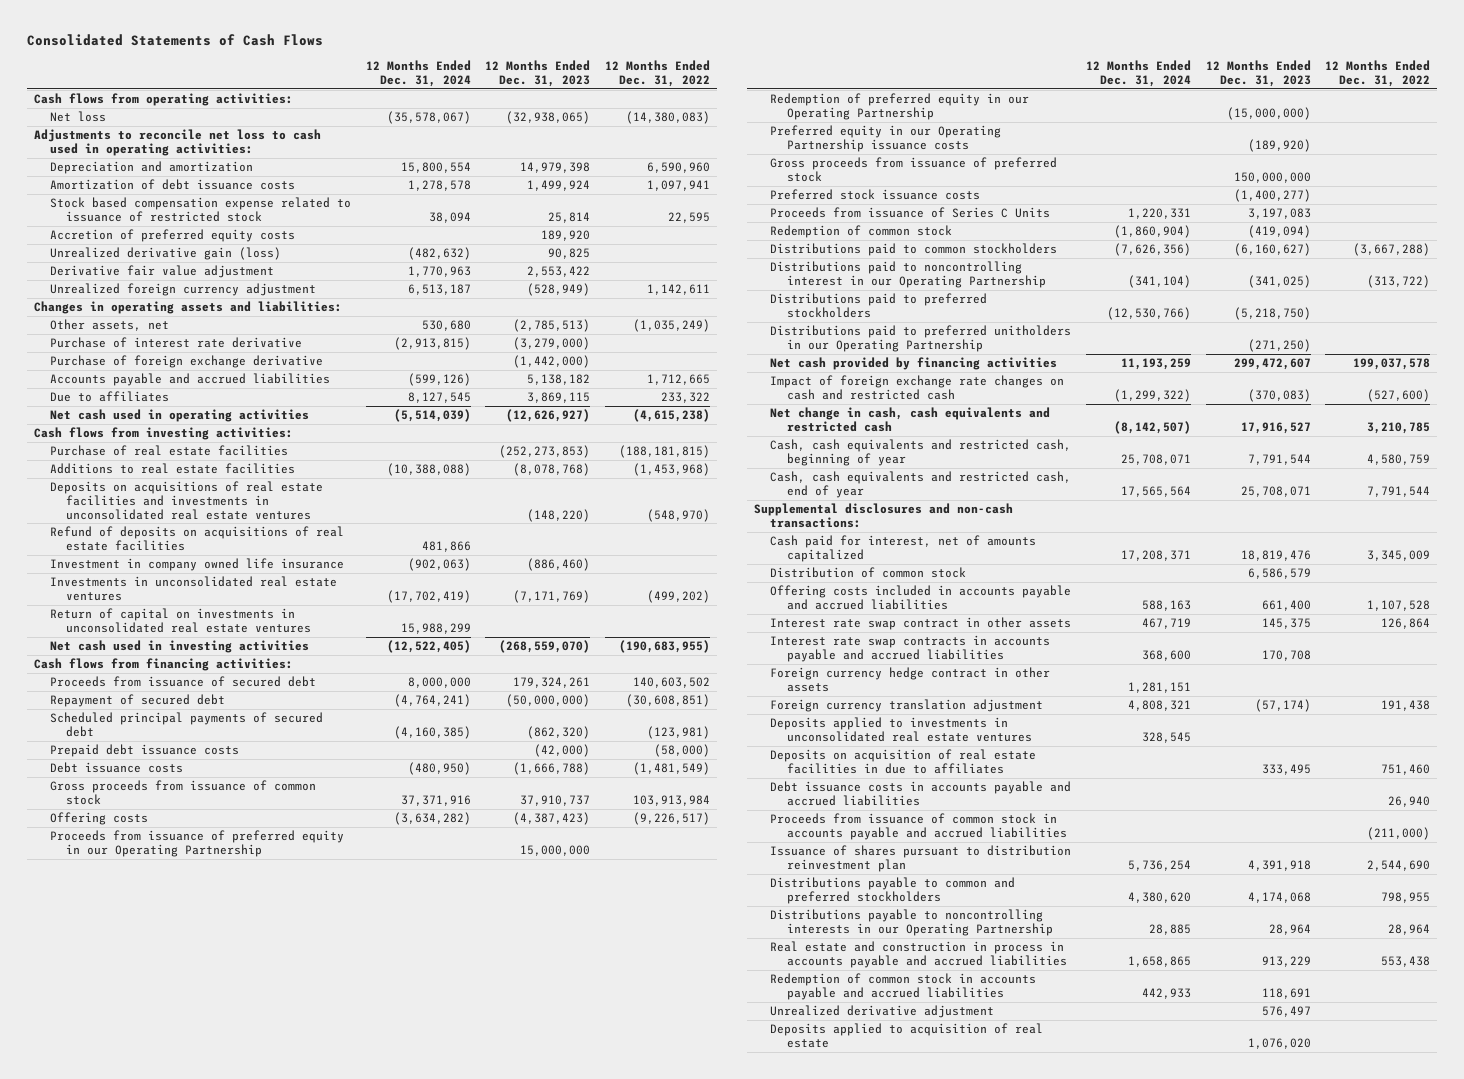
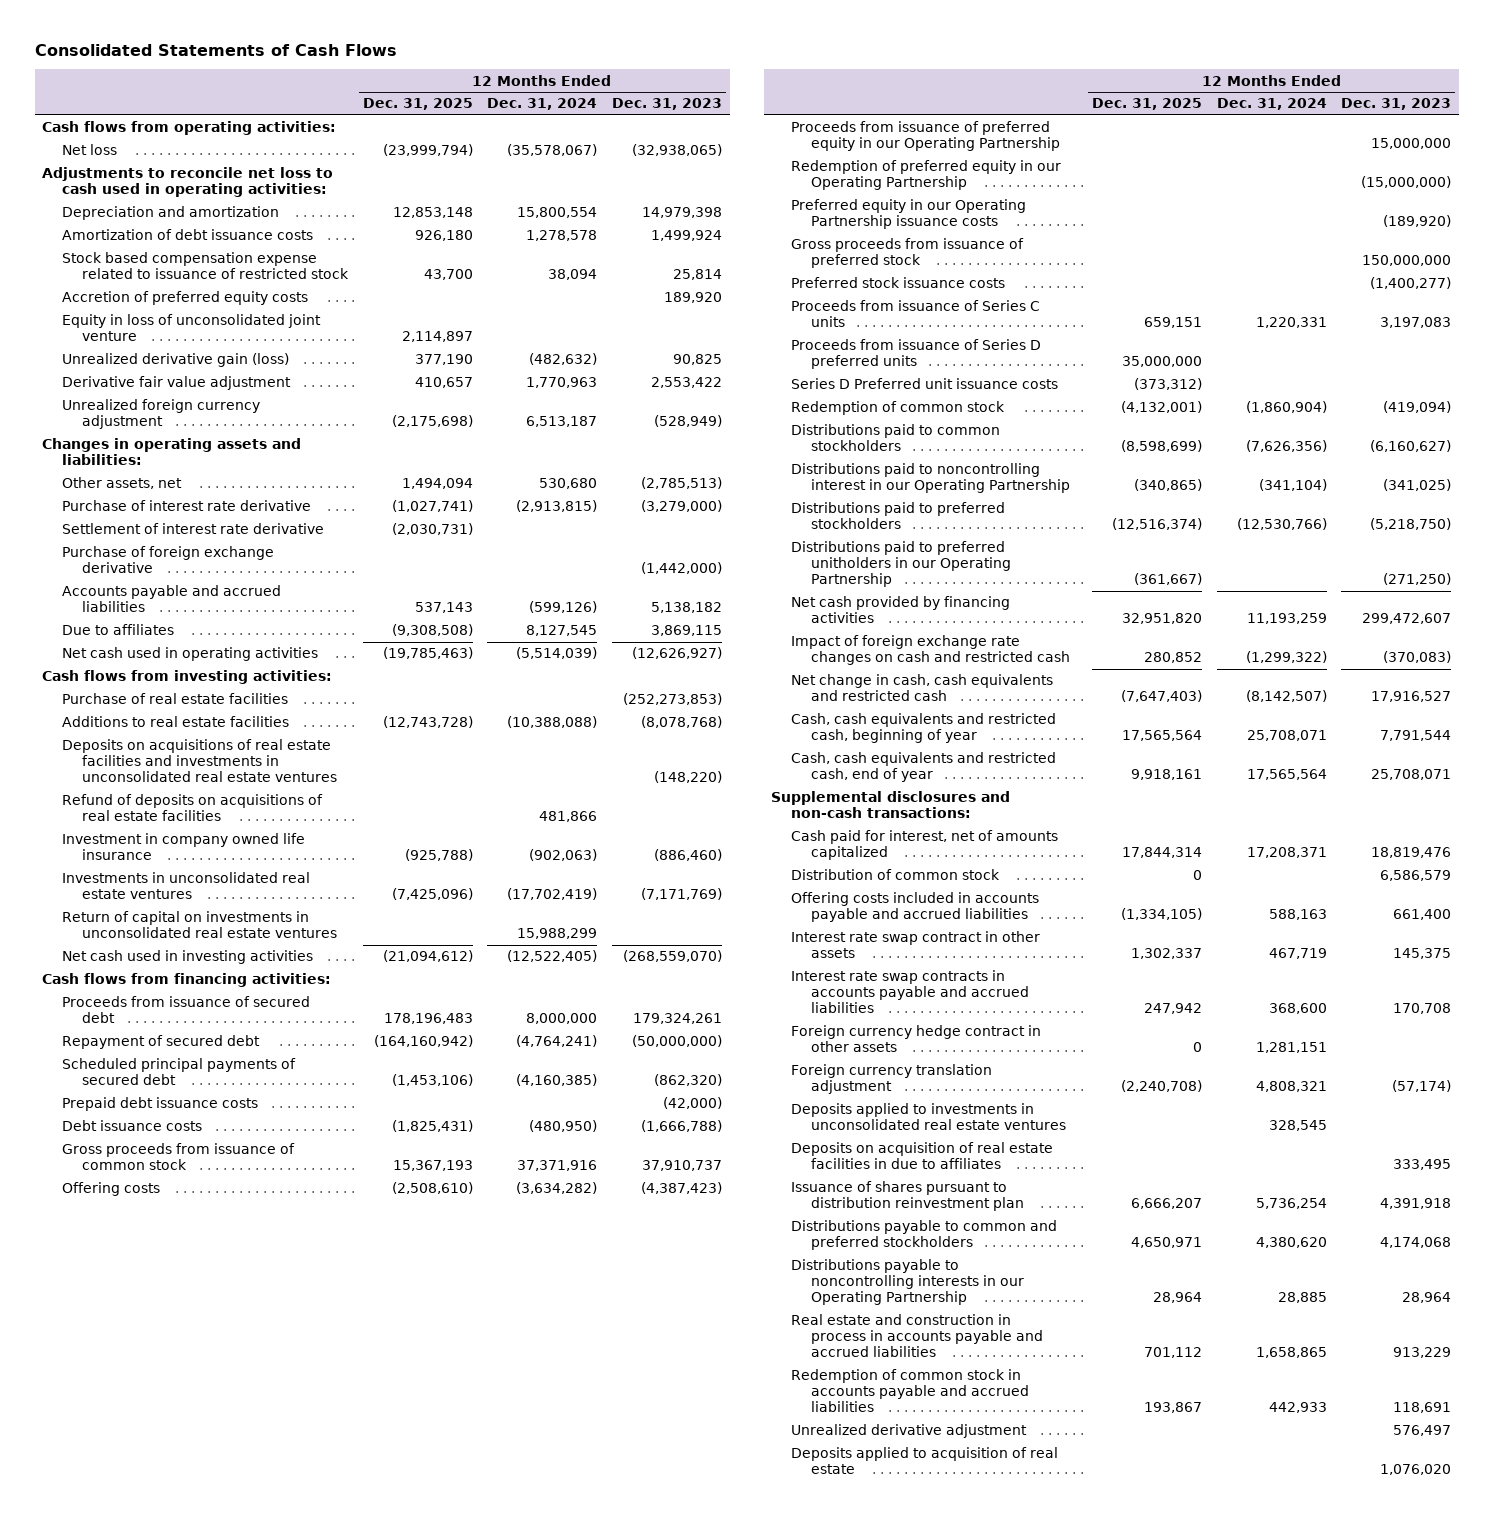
- | 12 Months Ended Dec. 31, 2024 | 12 Months Ended Dec. 31, 2023 | 12 Months Ended Dec. 31, 2022
+ | 12 Months Ended Dec. 31, 2025 | 12 Months Ended Dec. 31, 2024 | 12 Months Ended Dec. 31, 2023
+ Equity in loss of unconsolidated joint venture | 2,114,897 | |
+ Settlement of interest rate derivative | (2,030,731) | |
- Proceeds from issuance of Series C Units | 1,220,331 | 3,197,083 |
+ Proceeds from issuance of Series C units | 659,151 | 1,220,331 | 3,197,083
+ Proceeds from issuance of Series D preferred units | 35,000,000 | |
+ Series D Preferred unit issuance costs | (373,312) | |
- Debt issuance costs in accounts payable and accrued liabilities | | | 26,940
- Proceeds from issuance of common stock in accounts payable and accrued liabilities | | | (211,000)

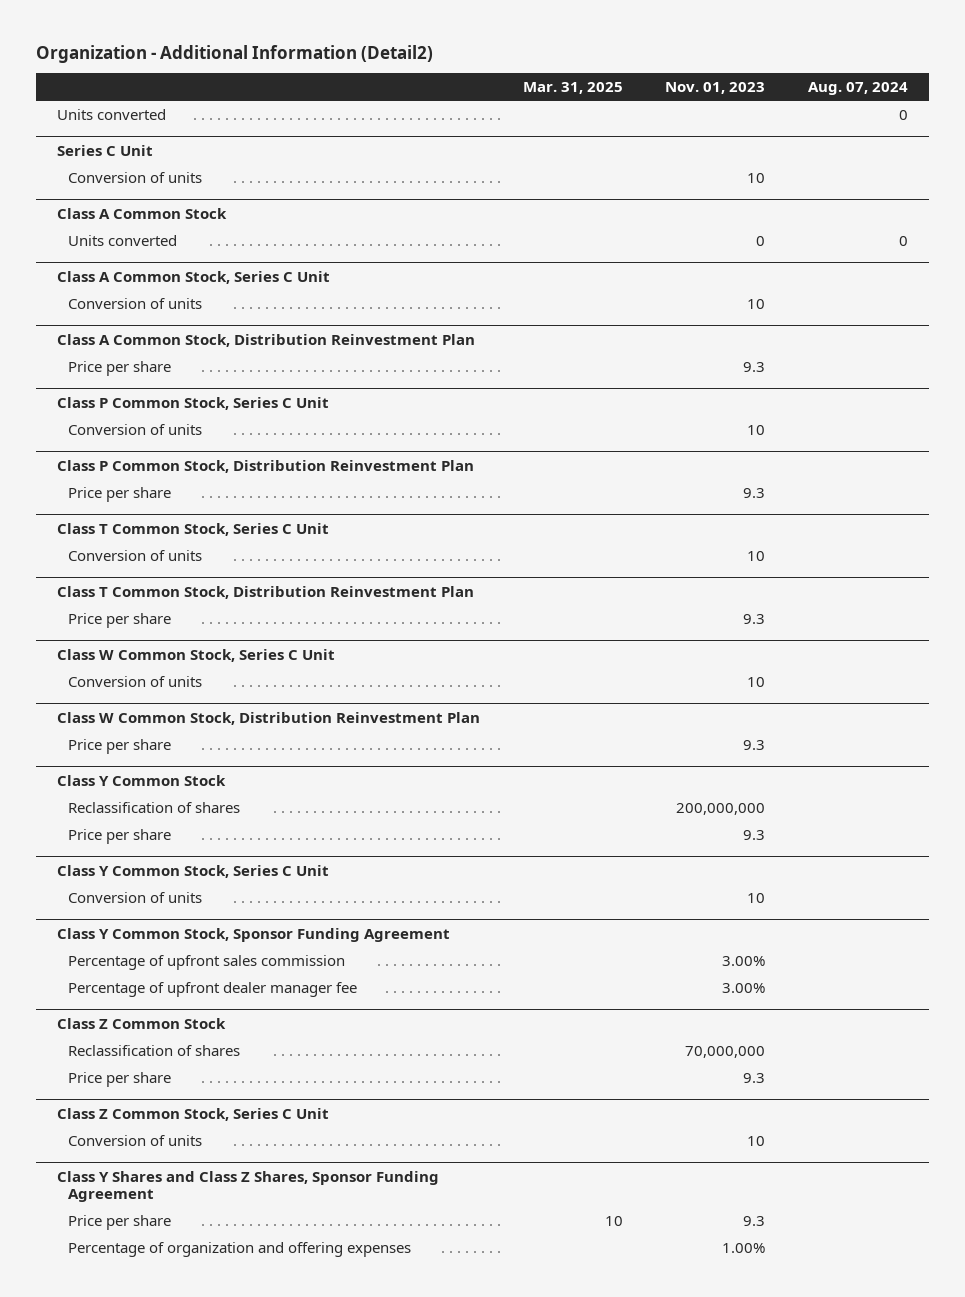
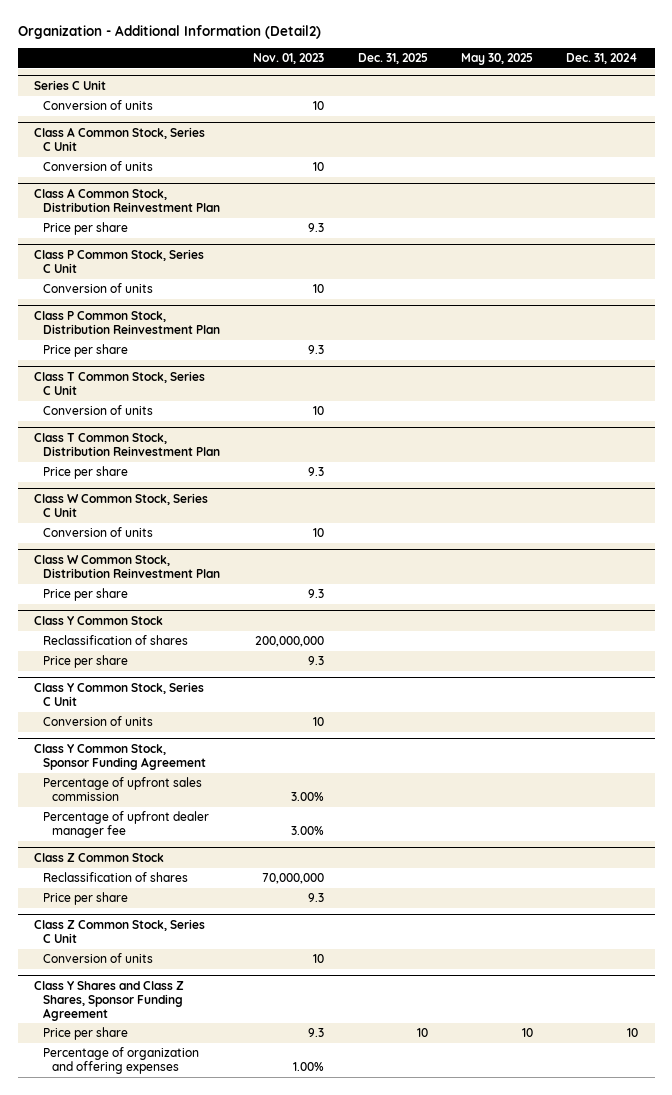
- | Mar. 31, 2025 | Nov. 01, 2023 | Aug. 07, 2024
+ | Nov. 01, 2023 | Dec. 31, 2025 | May 30, 2025 | Dec. 31, 2024
- Units converted | | | 0
- Class A Common Stock
- Units converted | | 0 | 0

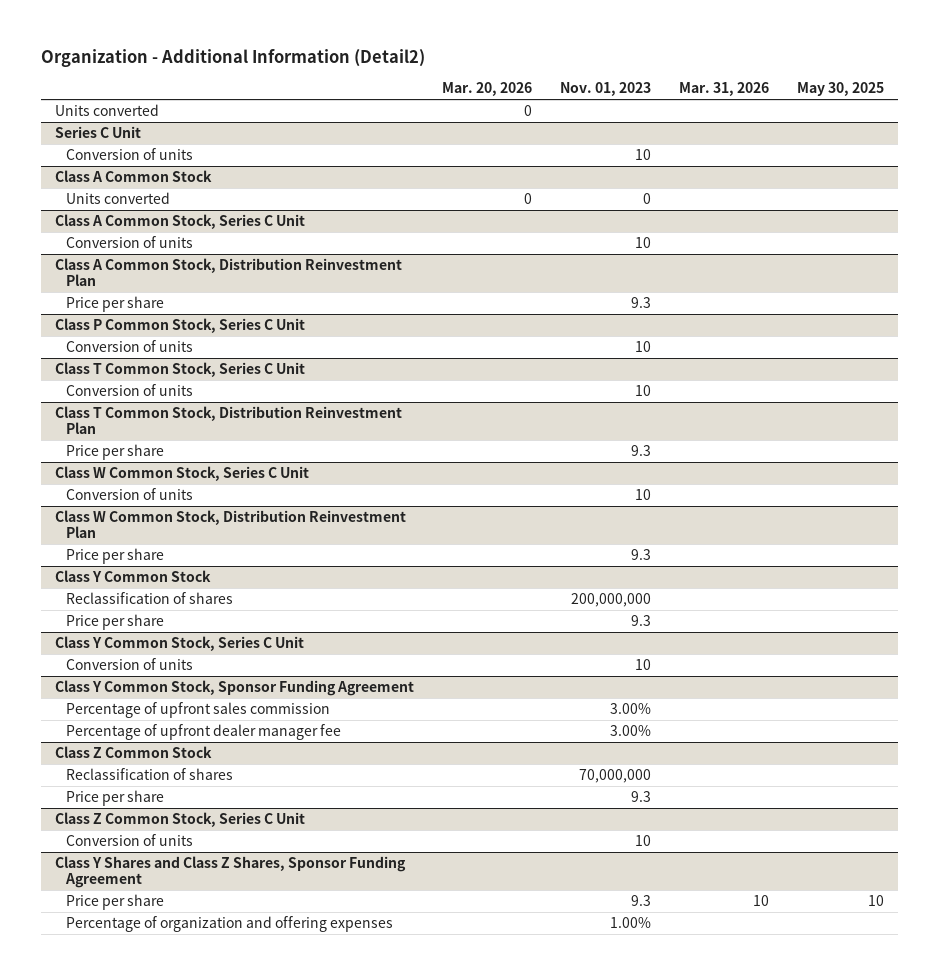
- | Nov. 01, 2023 | Dec. 31, 2025 | May 30, 2025 | Dec. 31, 2024
+ | Mar. 20, 2026 | Nov. 01, 2023 | Mar. 31, 2026 | May 30, 2025
+ Units converted | 0 | | |
+ Class A Common Stock
+ Units converted | 0 | 0 | |
- Class P Common Stock, Distribution Reinvestment Plan
- Price per share | 9.3 | | |

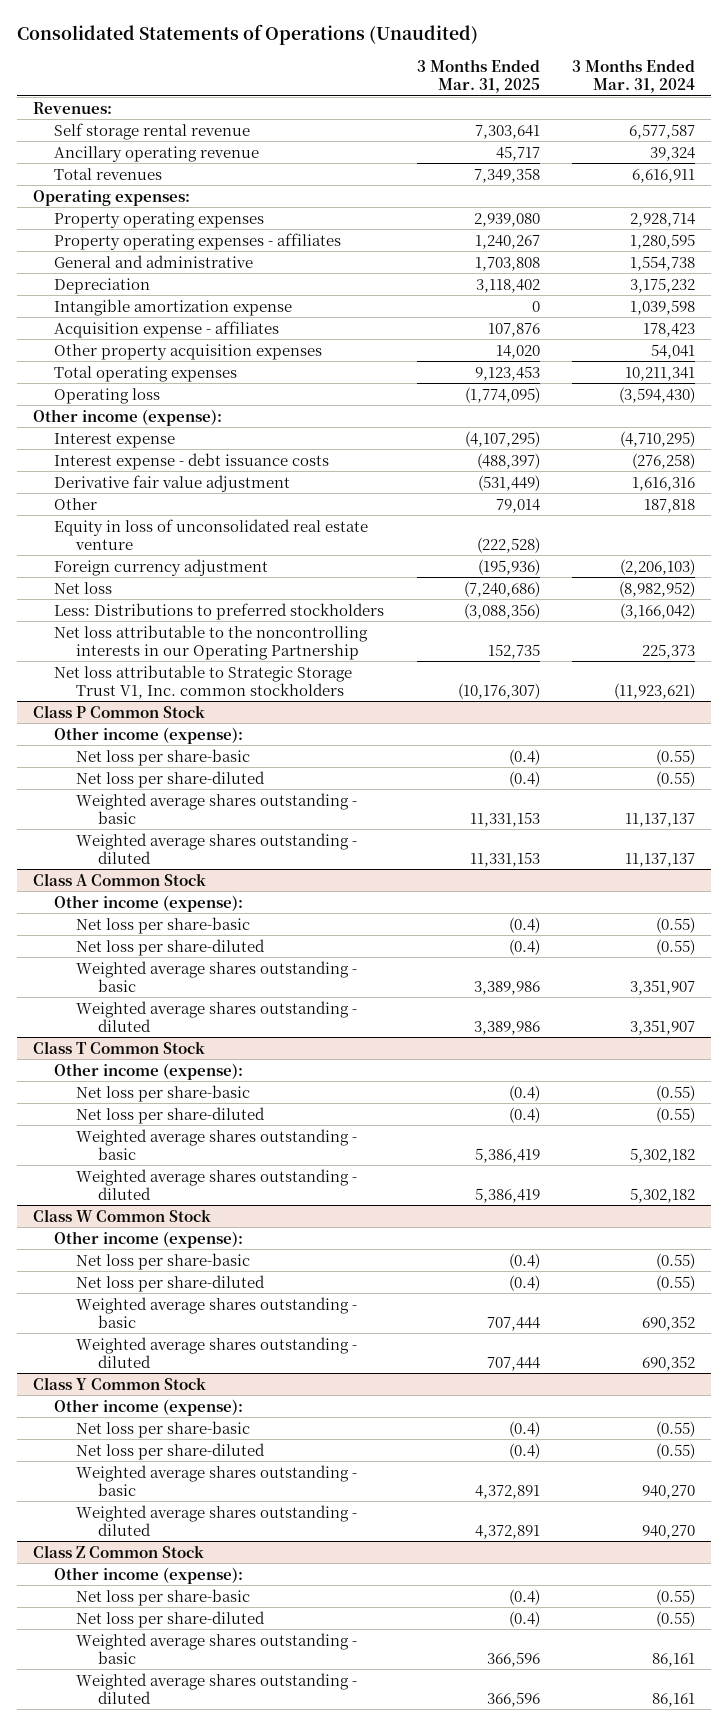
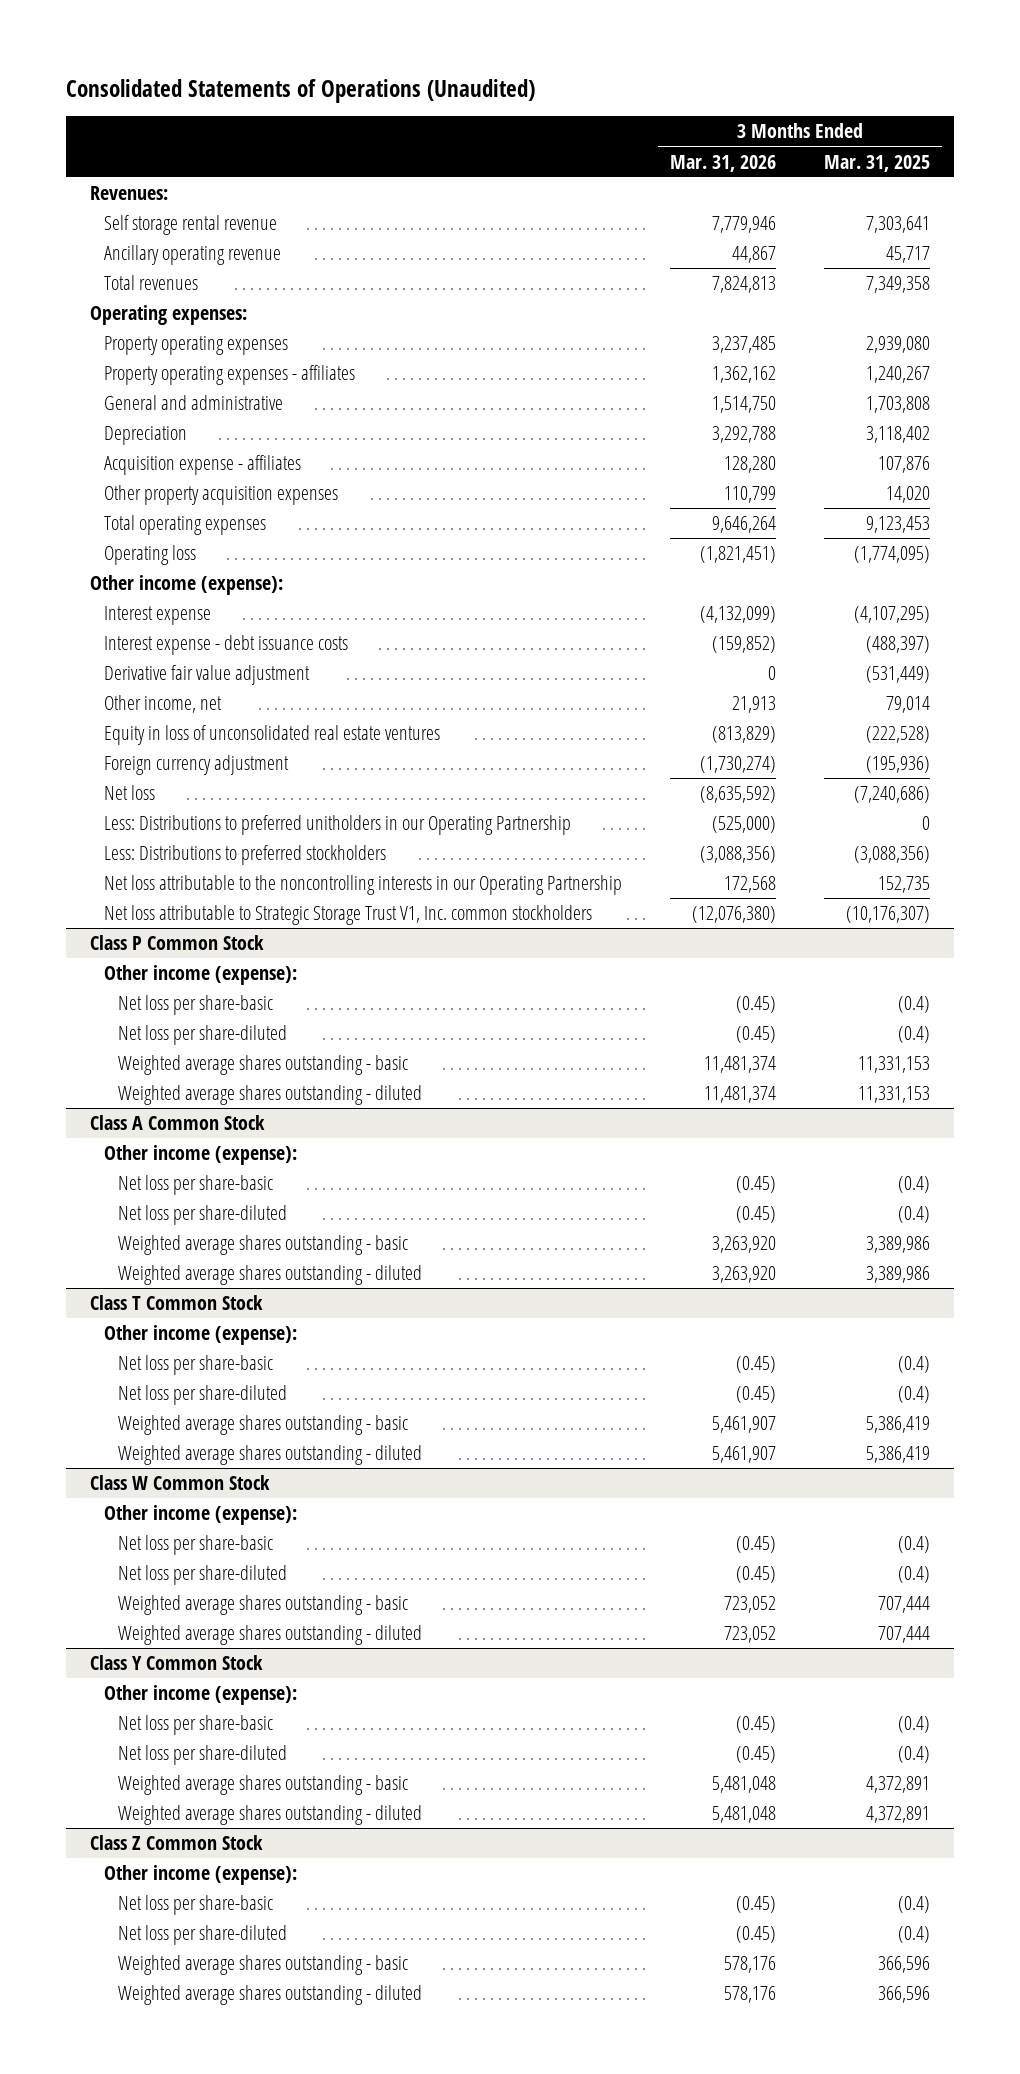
- | 3 Months Ended Mar. 31, 2025 | 3 Months Ended Mar. 31, 2024
+ | 3 Months Ended Mar. 31, 2026 | 3 Months Ended Mar. 31, 2025
- Intangible amortization expense | 0 | 1,039,598
- Other | 79,014 | 187,818
- Equity in loss of unconsolidated real estate venture | (222,528) |
+ Other income, net | 21,913 | 79,014
+ Equity in loss of unconsolidated real estate ventures | (813,829) | (222,528)
+ Less: Distributions to preferred unitholders in our Operating Partnership | (525,000) | 0

